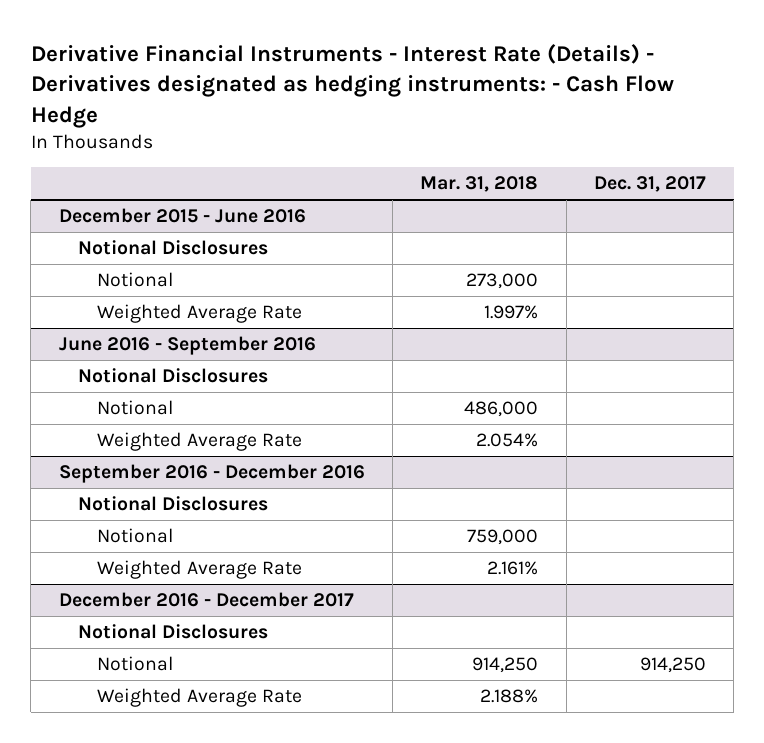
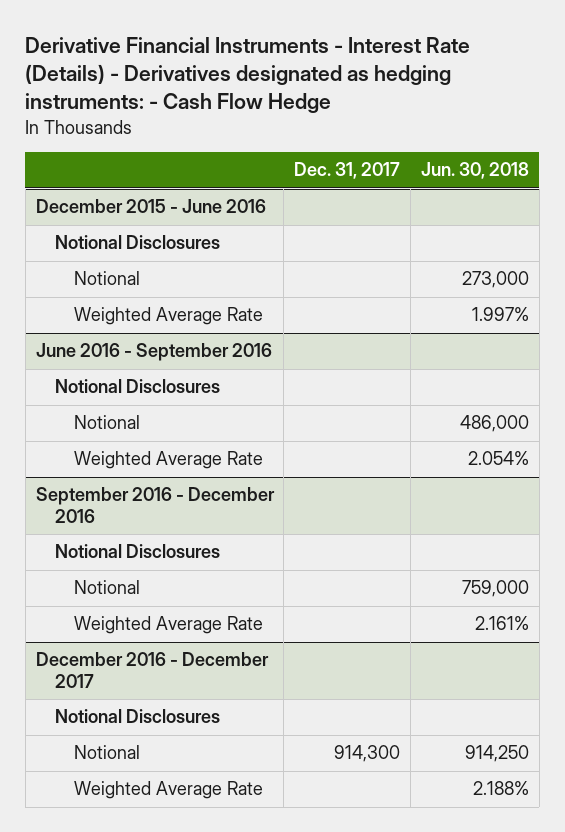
- | Mar. 31, 2018 | Dec. 31, 2017
+ | Dec. 31, 2017 | Jun. 30, 2018
@ December 2016 - December 2017
- Notional | 914,250 | 914,250
+ Notional | 914,300 | 914,250

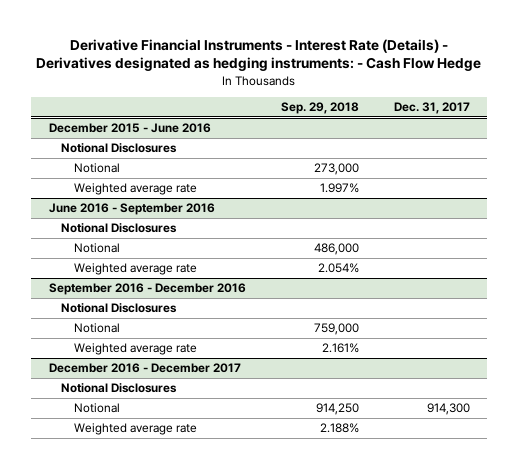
- | Dec. 31, 2017 | Jun. 30, 2018
+ | Sep. 29, 2018 | Dec. 31, 2017
@ December 2015 - June 2016
- Weighted Average Rate | | 1.997%
+ Weighted average rate | 1.997% |
@ June 2016 - September 2016
- Weighted Average Rate | | 2.054%
+ Weighted average rate | 2.054% |
@ September 2016 - December 2016
- Weighted Average Rate | | 2.161%
+ Weighted average rate | 2.161% |
@ December 2016 - December 2017
- Weighted Average Rate | | 2.188%
+ Weighted average rate | 2.188% |

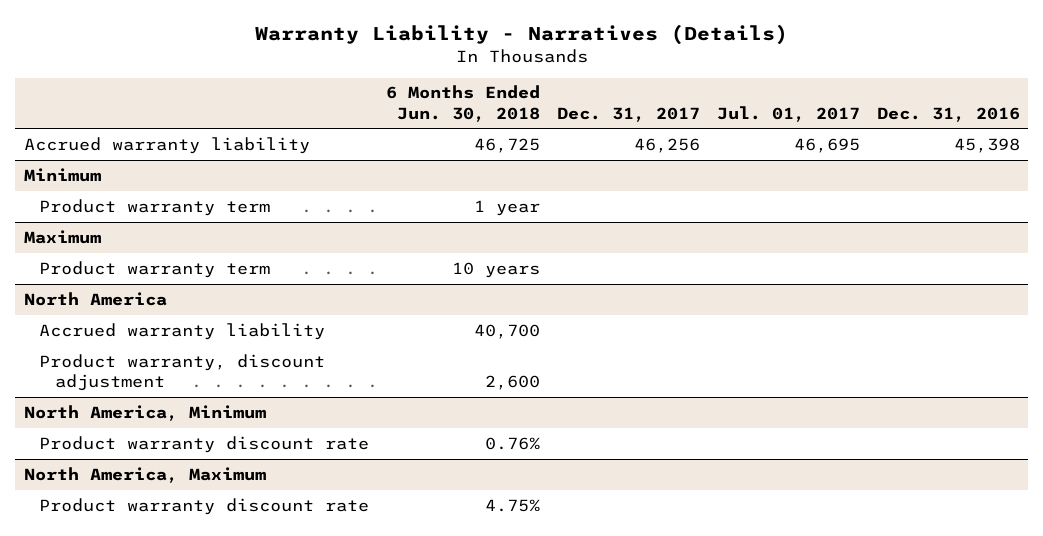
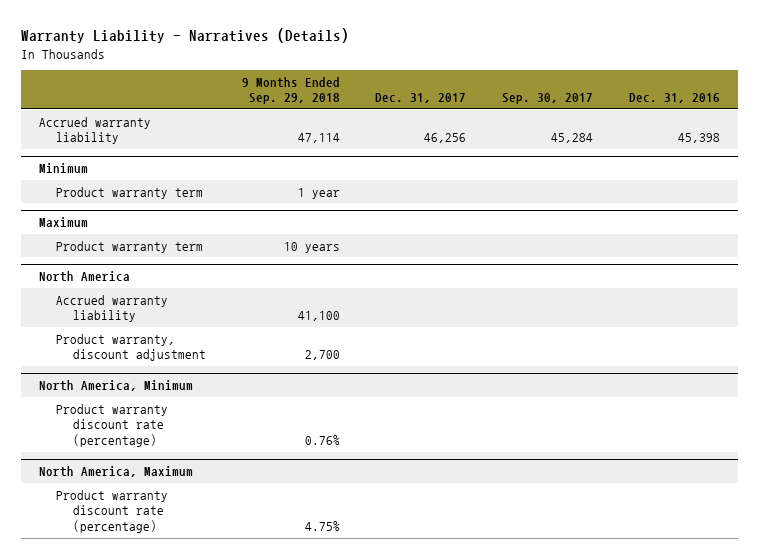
- | 6 Months Ended Jun. 30, 2018 | Dec. 31, 2017 | Jul. 01, 2017 | Dec. 31, 2016
+ | 9 Months Ended Sep. 29, 2018 | Dec. 31, 2017 | Sep. 30, 2017 | Dec. 31, 2016
@ North America, Minimum
- Product warranty discount rate | 0.76% | | |
+ Product warranty discount rate (percentage) | 0.76% | | |
@ North America, Maximum
- Product warranty discount rate | 4.75% | | |
+ Product warranty discount rate (percentage) | 4.75% | | |

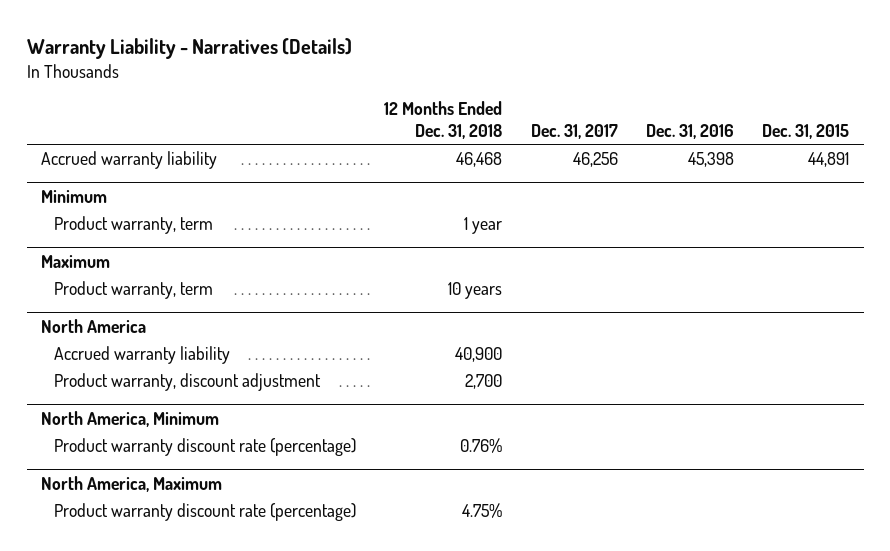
- | 9 Months Ended Sep. 29, 2018 | Dec. 31, 2017 | Sep. 30, 2017 | Dec. 31, 2016
+ | 12 Months Ended Dec. 31, 2018 | Dec. 31, 2017 | Dec. 31, 2016 | Dec. 31, 2015
@ Minimum
- Product warranty term | 1 year | | |
+ Product warranty, term | 1 year | | |
@ Maximum
- Product warranty term | 10 years | | |
+ Product warranty, term | 10 years | | |

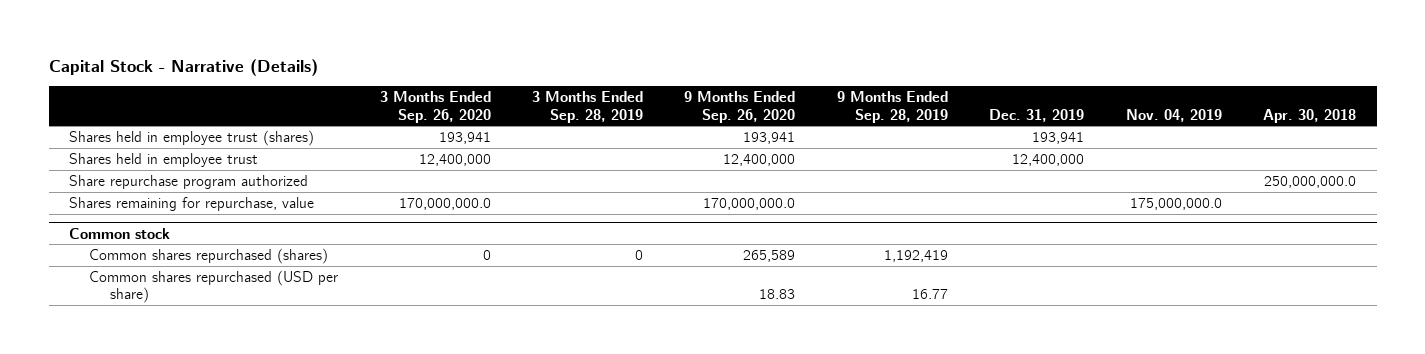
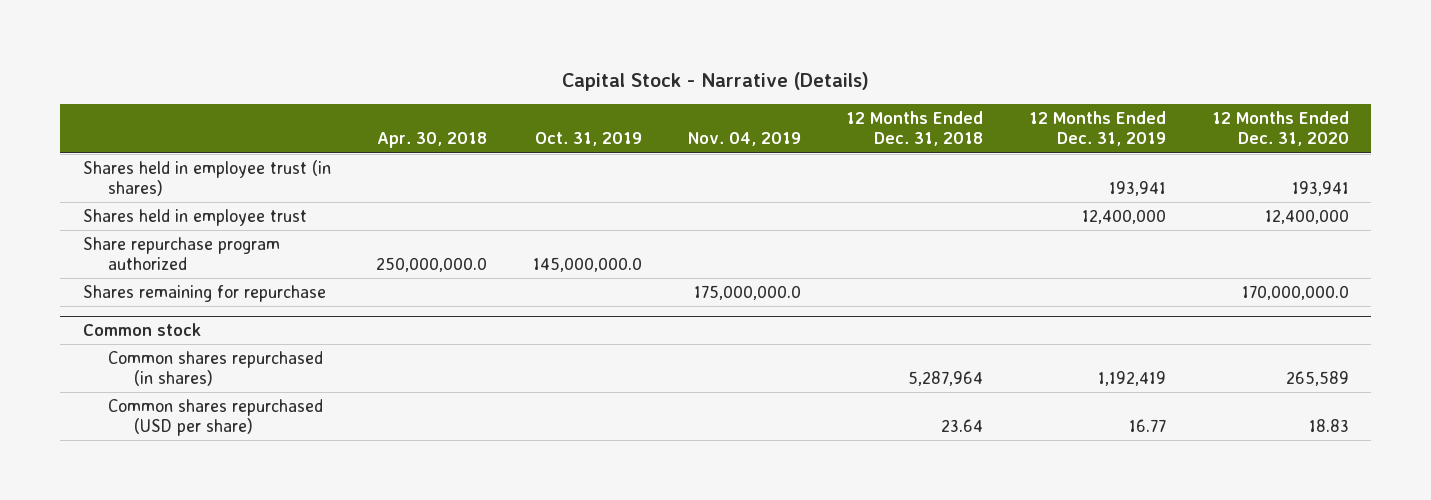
- | 3 Months Ended Sep. 26, 2020 | 3 Months Ended Sep. 28, 2019 | 9 Months Ended Sep. 26, 2020 | 9 Months Ended Sep. 28, 2019 | Dec. 31, 2019 | Nov. 04, 2019 | Apr. 30, 2018
+ | Apr. 30, 2018 | Oct. 31, 2019 | Nov. 04, 2019 | 12 Months Ended Dec. 31, 2018 | 12 Months Ended Dec. 31, 2019 | 12 Months Ended Dec. 31, 2020
- Shares held in employee trust (shares) | 193,941 | | 193,941 | | 193,941 | |
+ Shares held in employee trust (in shares) | | | | | 193,941 | 193,941
- Shares remaining for repurchase, value | 170,000,000.0 | | 170,000,000.0 | | | 175,000,000.0 |
+ Shares remaining for repurchase | | | 175,000,000.0 | | | 170,000,000.0
@ Common stock
- Common shares repurchased (shares) | 0 | 0 | 265,589 | 1,192,419 | | |
+ Common shares repurchased (in shares) | | | | 5,287,964 | 1,192,419 | 265,589

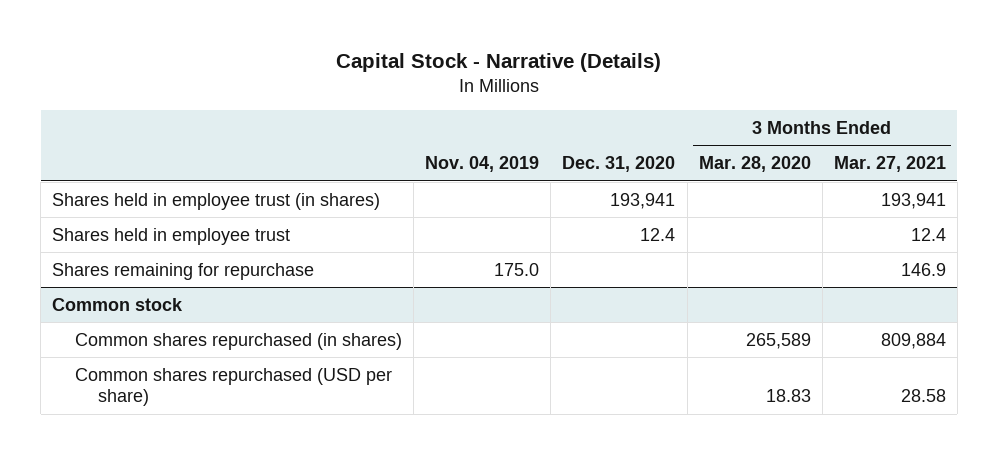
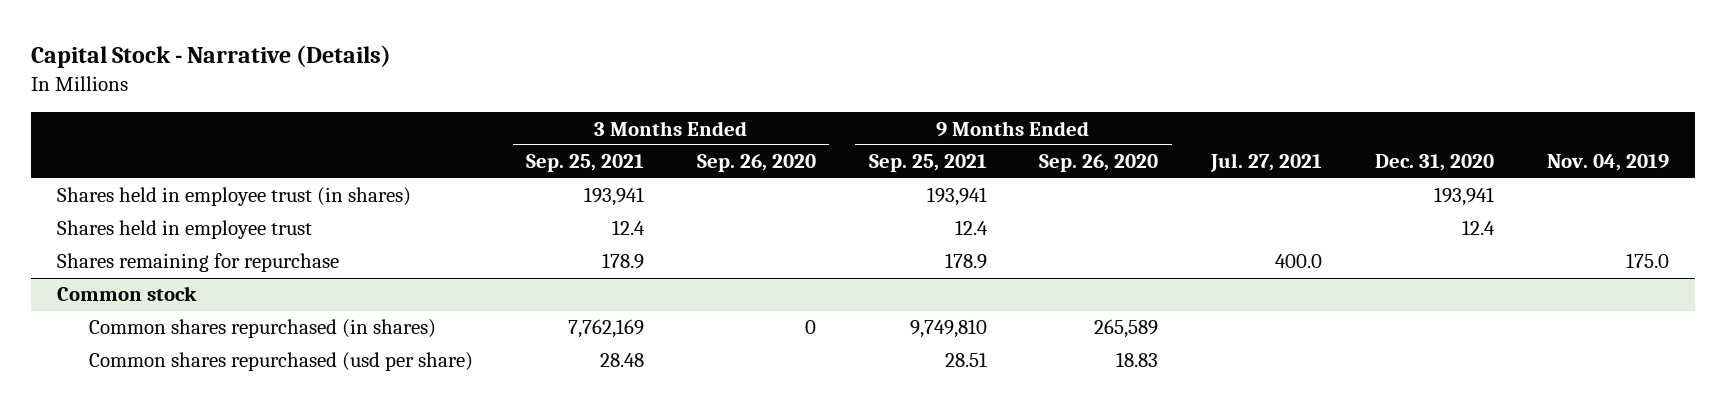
- | Nov. 04, 2019 | Dec. 31, 2020 | 3 Months Ended Mar. 28, 2020 | 3 Months Ended Mar. 27, 2021
+ | 3 Months Ended Sep. 25, 2021 | 3 Months Ended Sep. 26, 2020 | 9 Months Ended Sep. 25, 2021 | 9 Months Ended Sep. 26, 2020 | Jul. 27, 2021 | Dec. 31, 2020 | Nov. 04, 2019
@ Common stock
- Common shares repurchased (USD per share) | | | 18.83 | 28.58
+ Common shares repurchased (usd per share) | 28.48 | | 28.51 | 18.83 | | |

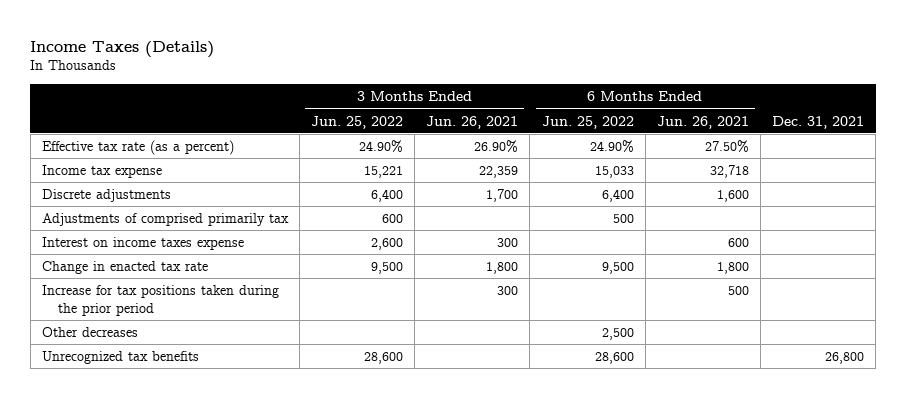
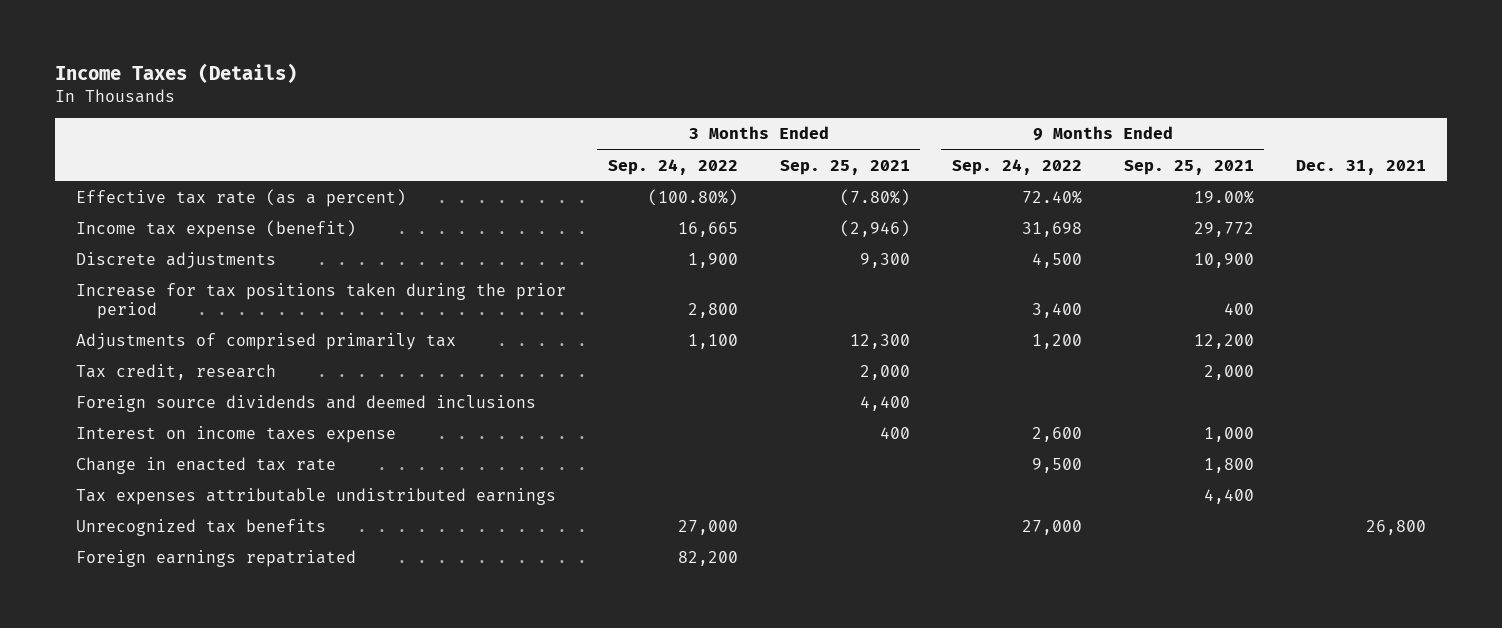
- | 3 Months Ended Jun. 25, 2022 | 3 Months Ended Jun. 26, 2021 | 6 Months Ended Jun. 25, 2022 | 6 Months Ended Jun. 26, 2021 | Dec. 31, 2021
+ | 3 Months Ended Sep. 24, 2022 | 3 Months Ended Sep. 25, 2021 | 9 Months Ended Sep. 24, 2022 | 9 Months Ended Sep. 25, 2021 | Dec. 31, 2021
- Income tax expense | 15,221 | 22,359 | 15,033 | 32,718 |
+ Income tax expense (benefit) | 16,665 | (2,946) | 31,698 | 29,772 |
moved up: Increase for tax positions taken during the prior period | 2,800 | | 3,400 | 400 |
+ Tax credit, research | | 2,000 | | 2,000 |
+ Foreign source dividends and deemed inclusions | | 4,400 | | |
- Other decreases | | | 2,500 | |
+ Tax expenses attributable undistributed earnings | | | | 4,400 |
+ Foreign earnings repatriated | 82,200 | | | |

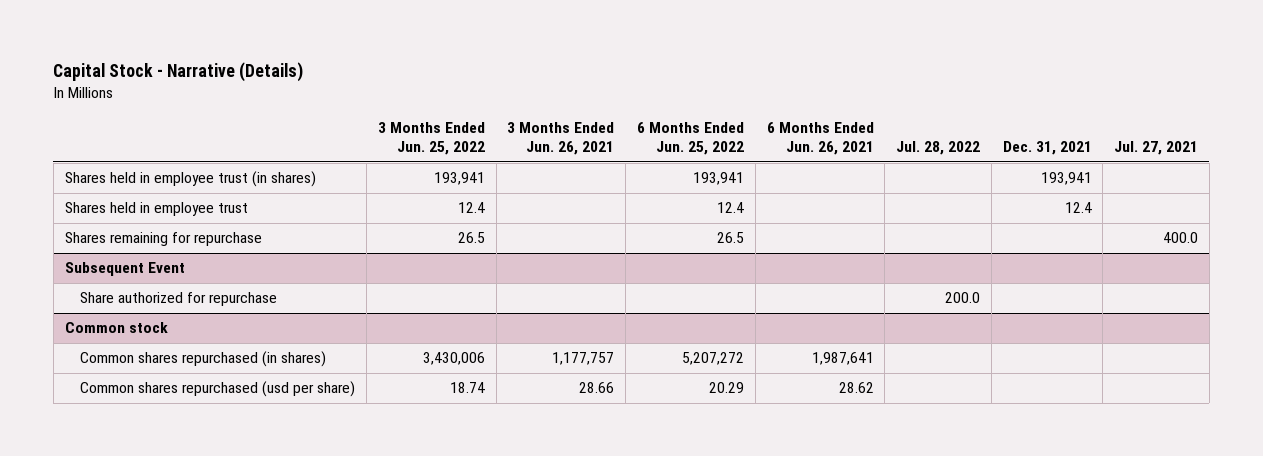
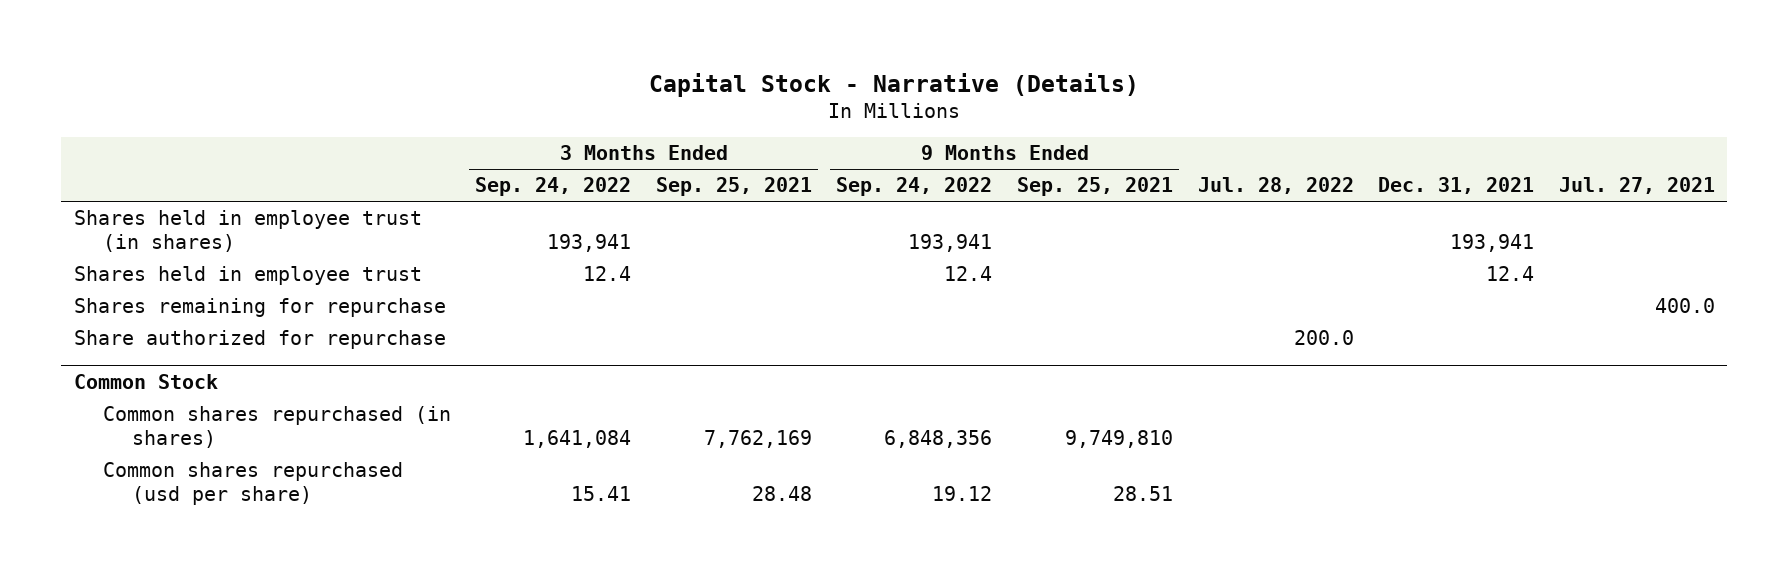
- | 3 Months Ended Jun. 25, 2022 | 3 Months Ended Jun. 26, 2021 | 6 Months Ended Jun. 25, 2022 | 6 Months Ended Jun. 26, 2021 | Jul. 28, 2022 | Dec. 31, 2021 | Jul. 27, 2021
+ | 3 Months Ended Sep. 24, 2022 | 3 Months Ended Sep. 25, 2021 | 9 Months Ended Sep. 24, 2022 | 9 Months Ended Sep. 25, 2021 | Jul. 28, 2022 | Dec. 31, 2021 | Jul. 27, 2021
- Subsequent Event
- Share authorized for repurchase | | | | | 200.0 | |
- Common stock
+ Share authorized for repurchase | | | | | 200.0 | |
+ Common Stock

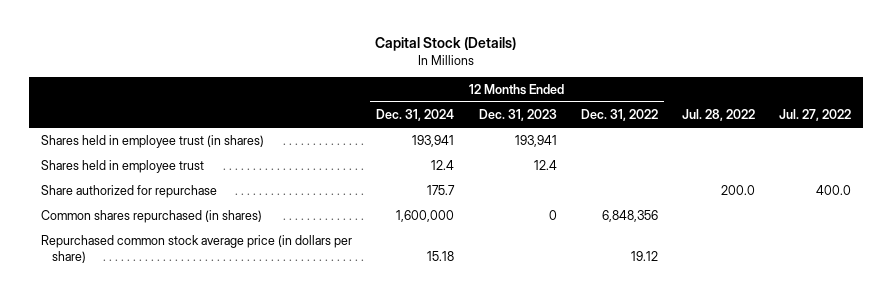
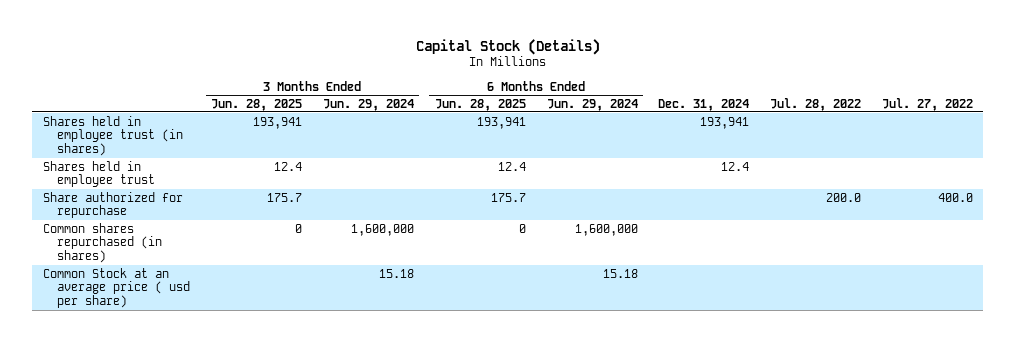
- | 12 Months Ended Dec. 31, 2024 | 12 Months Ended Dec. 31, 2023 | 12 Months Ended Dec. 31, 2022 | Jul. 28, 2022 | Jul. 27, 2022
+ | 3 Months Ended Jun. 28, 2025 | 3 Months Ended Jun. 29, 2024 | 6 Months Ended Jun. 28, 2025 | 6 Months Ended Jun. 29, 2024 | Dec. 31, 2024 | Jul. 28, 2022 | Jul. 27, 2022
- Repurchased common stock average price (in dollars per share) | 15.18 | | 19.12 | |
+ Common Stock at an average price ( usd per share) | | 15.18 | | 15.18 | | |

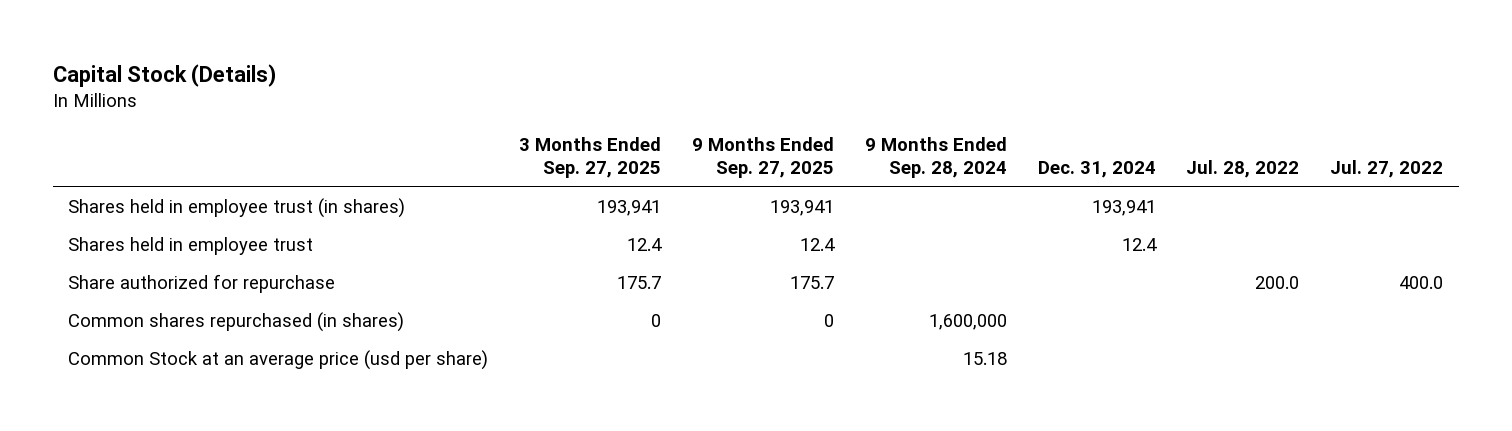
- | 3 Months Ended Jun. 28, 2025 | 3 Months Ended Jun. 29, 2024 | 6 Months Ended Jun. 28, 2025 | 6 Months Ended Jun. 29, 2024 | Dec. 31, 2024 | Jul. 28, 2022 | Jul. 27, 2022
+ | 3 Months Ended Sep. 27, 2025 | 9 Months Ended Sep. 27, 2025 | 9 Months Ended Sep. 28, 2024 | Dec. 31, 2024 | Jul. 28, 2022 | Jul. 27, 2022
- Common Stock at an average price ( usd per share) | | 15.18 | | 15.18 | | |
+ Common Stock at an average price (usd per share) | | | 15.18 | | |

